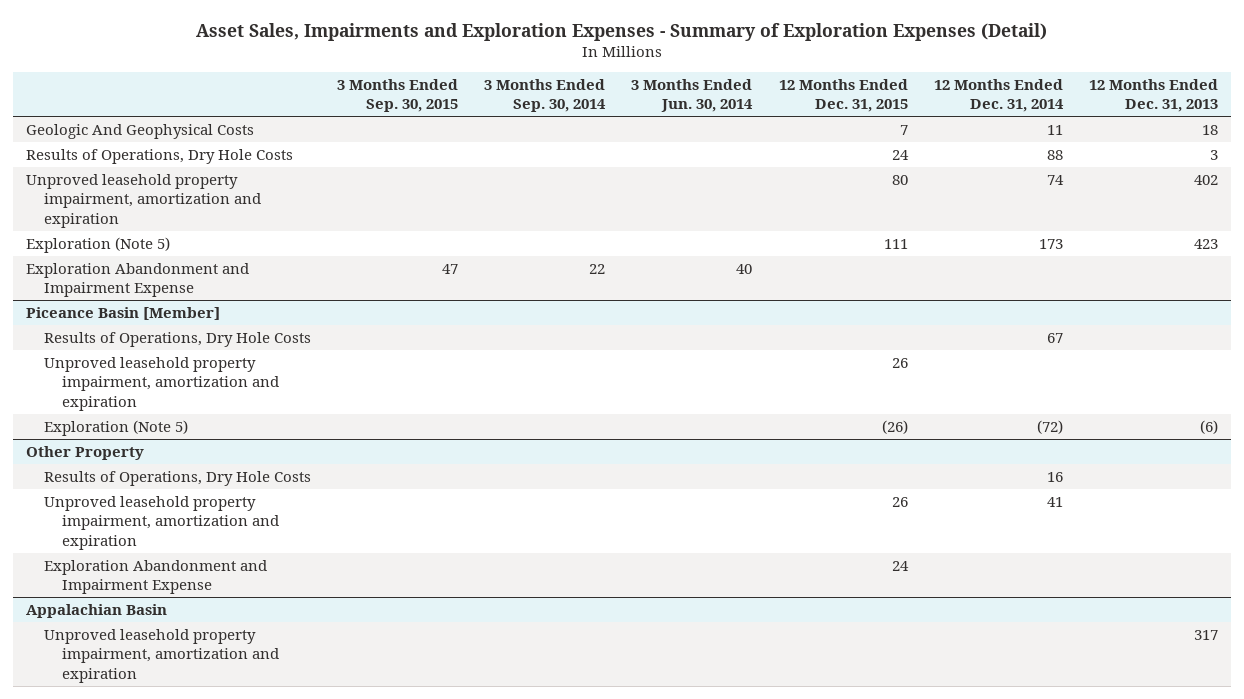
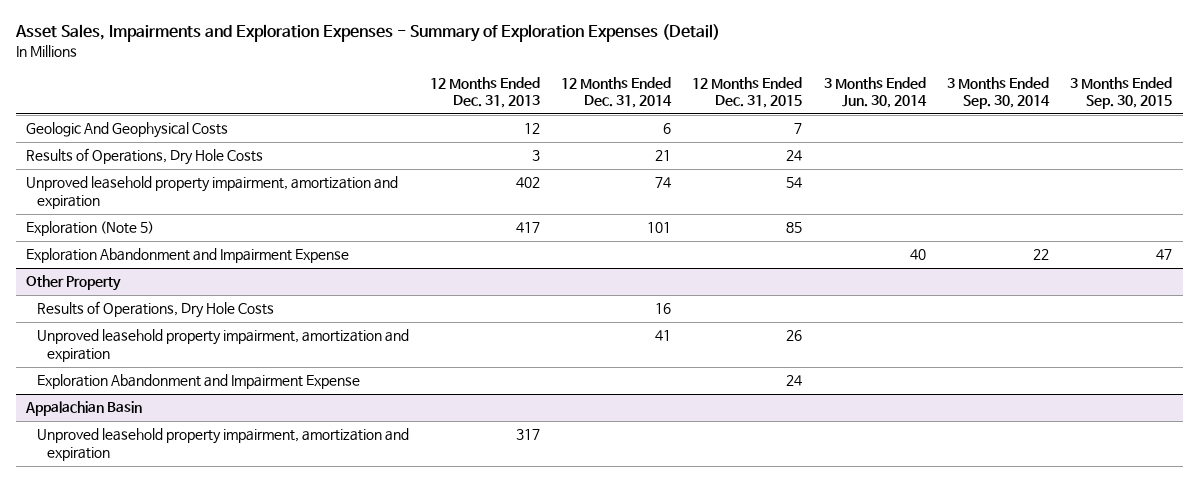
- | 3 Months Ended Sep. 30, 2015 | 3 Months Ended Sep. 30, 2014 | 3 Months Ended Jun. 30, 2014 | 12 Months Ended Dec. 31, 2015 | 12 Months Ended Dec. 31, 2014 | 12 Months Ended Dec. 31, 2013
+ | 12 Months Ended Dec. 31, 2013 | 12 Months Ended Dec. 31, 2014 | 12 Months Ended Dec. 31, 2015 | 3 Months Ended Jun. 30, 2014 | 3 Months Ended Sep. 30, 2014 | 3 Months Ended Sep. 30, 2015
- Geologic And Geophysical Costs | | | | 7 | 11 | 18
- Results of Operations, Dry Hole Costs | | | | 24 | 88 | 3
- Unproved leasehold property impairment, amortization and expiration | | | | 80 | 74 | 402
- Exploration (Note 5) | | | | 111 | 173 | 423
+ Geologic And Geophysical Costs | 12 | 6 | 7 | | |
+ Results of Operations, Dry Hole Costs | 3 | 21 | 24 | | |
+ Unproved leasehold property impairment, amortization and expiration | 402 | 74 | 54 | | |
+ Exploration (Note 5) | 417 | 101 | 85 | | |
- Piceance Basin [Member]
- Results of Operations, Dry Hole Costs | | | | | 67 |
- Unproved leasehold property impairment, amortization and expiration | | | | 26 | |
- Exploration (Note 5) | | | | (26) | (72) | (6)

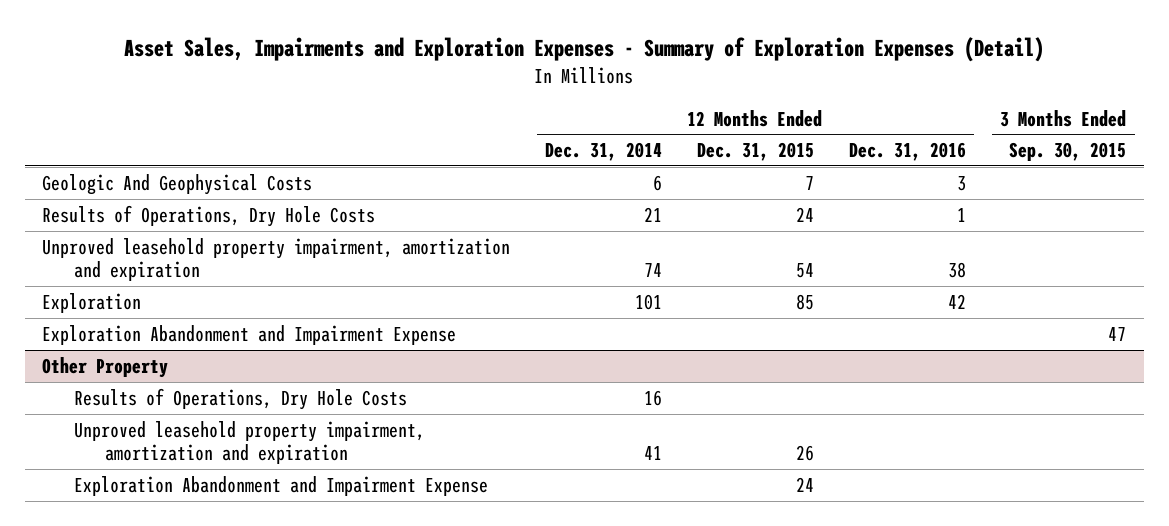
- | 12 Months Ended Dec. 31, 2013 | 12 Months Ended Dec. 31, 2014 | 12 Months Ended Dec. 31, 2015 | 3 Months Ended Jun. 30, 2014 | 3 Months Ended Sep. 30, 2014 | 3 Months Ended Sep. 30, 2015
+ | 12 Months Ended Dec. 31, 2014 | 12 Months Ended Dec. 31, 2015 | 12 Months Ended Dec. 31, 2016 | 3 Months Ended Sep. 30, 2015
- Exploration (Note 5) | 417 | 101 | 85 | | |
+ Exploration | 101 | 85 | 42 |
- Appalachian Basin
- Unproved leasehold property impairment, amortization and expiration | 317 | | | | |

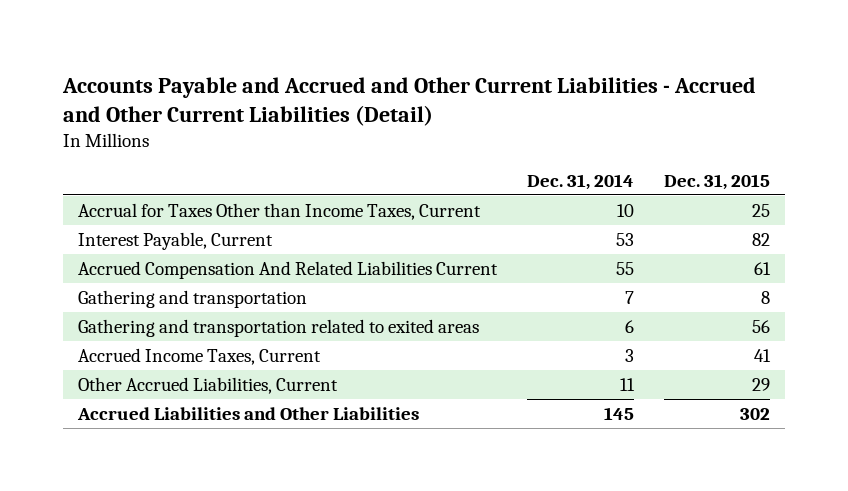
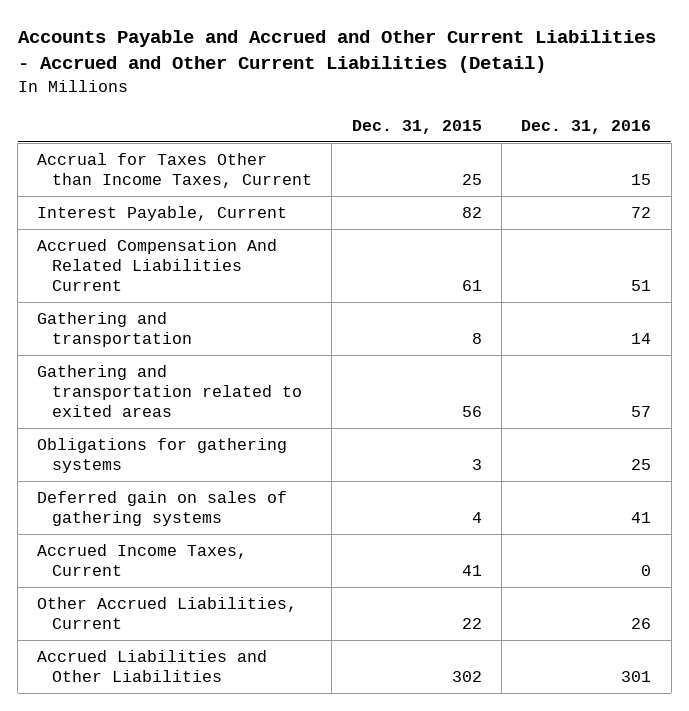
- | Dec. 31, 2014 | Dec. 31, 2015
+ | Dec. 31, 2015 | Dec. 31, 2016
+ Obligations for gathering systems | 3 | 25
+ Deferred gain on sales of gathering systems | 4 | 41
- Other Accrued Liabilities, Current | 11 | 29
+ Other Accrued Liabilities, Current | 22 | 26

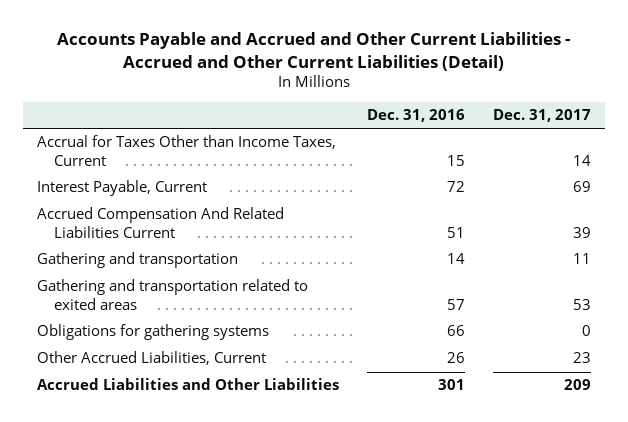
- | Dec. 31, 2015 | Dec. 31, 2016
+ | Dec. 31, 2016 | Dec. 31, 2017
- Obligations for gathering systems | 3 | 25
- Deferred gain on sales of gathering systems | 4 | 41
- Accrued Income Taxes, Current | 41 | 0
+ Obligations for gathering systems | 66 | 0

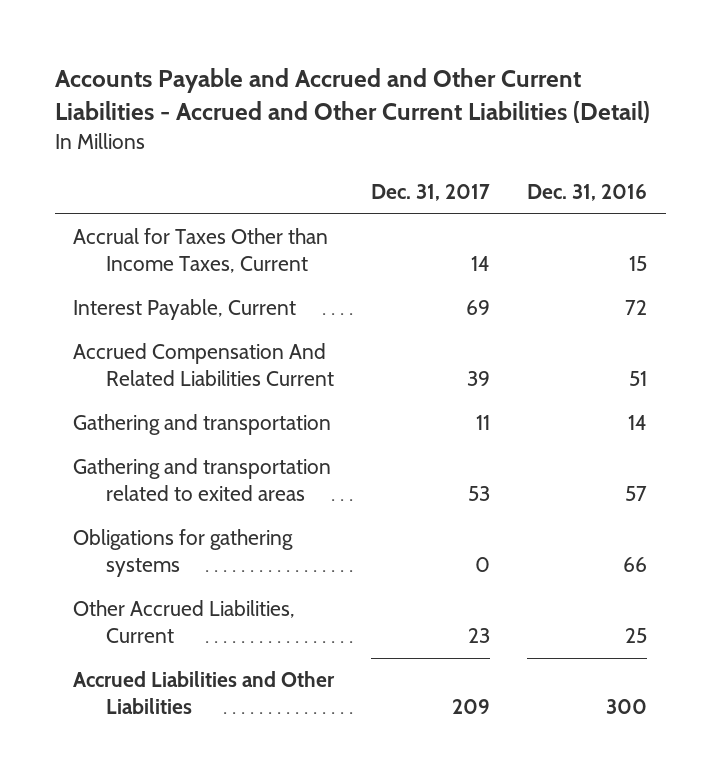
- | Dec. 31, 2016 | Dec. 31, 2017
+ | Dec. 31, 2017 | Dec. 31, 2016
- Other Accrued Liabilities, Current | 26 | 23
- Accrued Liabilities and Other Liabilities | 301 | 209
+ Other Accrued Liabilities, Current | 23 | 25
+ Accrued Liabilities and Other Liabilities | 209 | 300

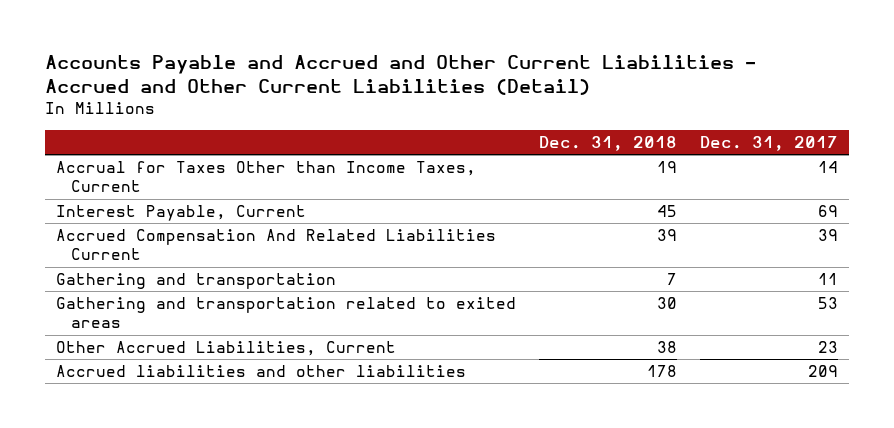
- | Dec. 31, 2017 | Dec. 31, 2016
+ | Dec. 31, 2018 | Dec. 31, 2017
- Obligations for gathering systems | 0 | 66
- Accrued Liabilities and Other Liabilities | 209 | 300
+ Accrued liabilities and other liabilities | 178 | 209

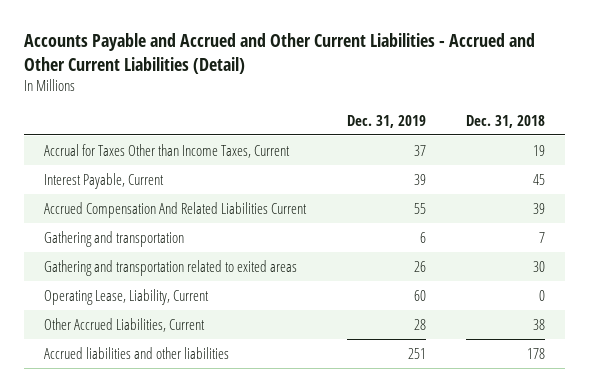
- | Dec. 31, 2018 | Dec. 31, 2017
+ | Dec. 31, 2019 | Dec. 31, 2018
+ Operating Lease, Liability, Current | 60 | 0

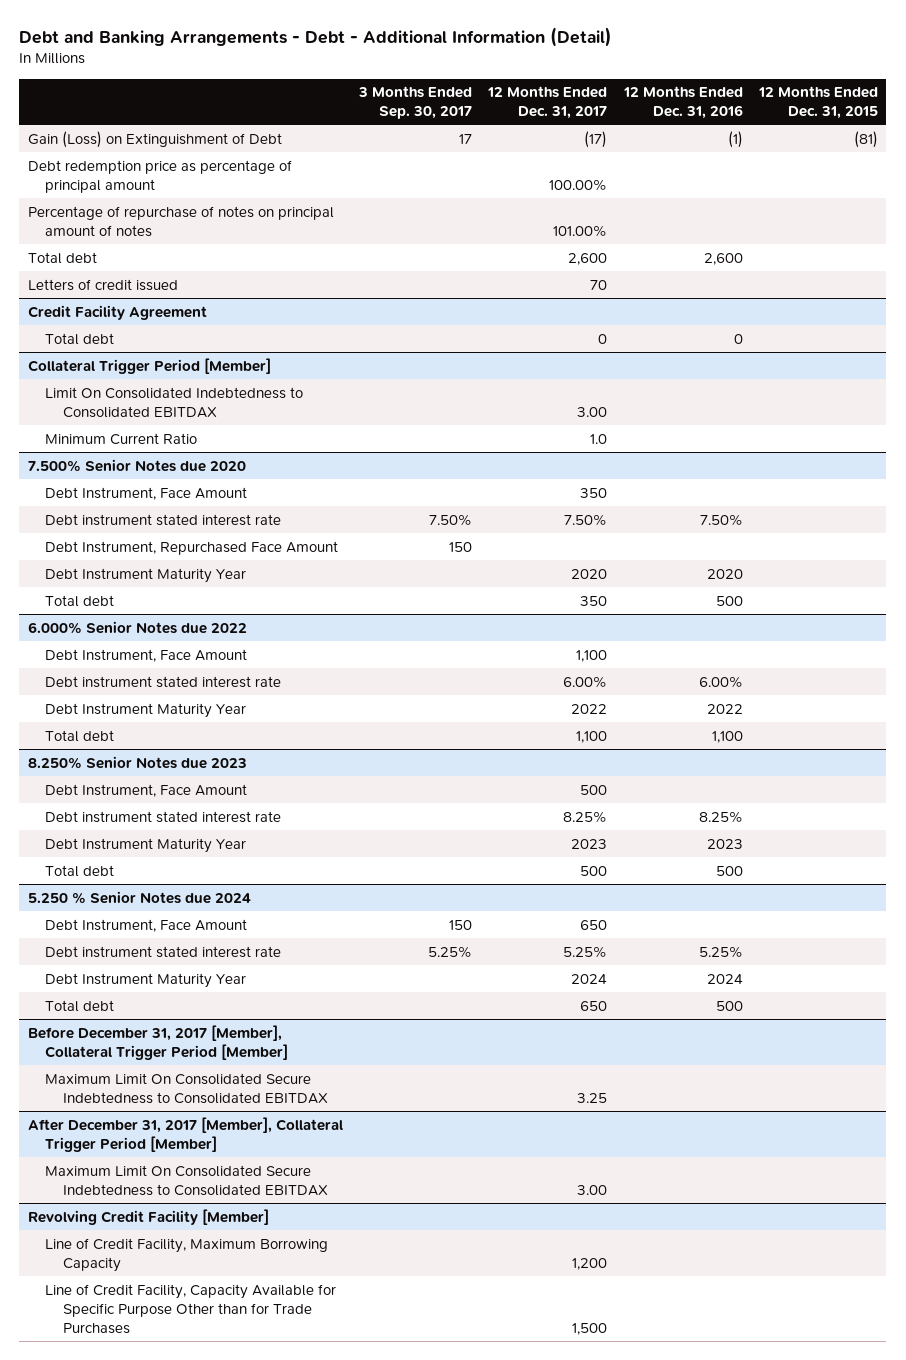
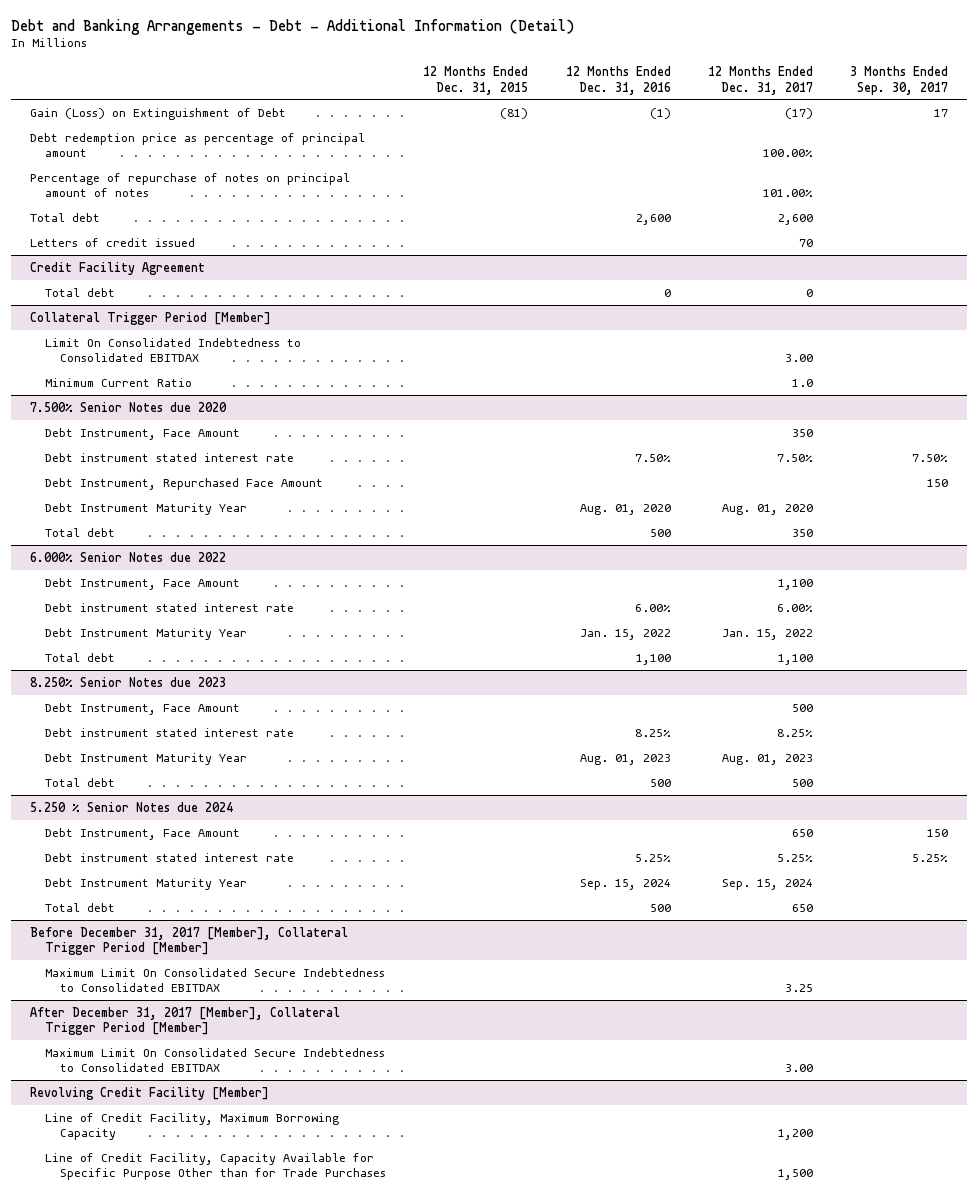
- | 3 Months Ended Sep. 30, 2017 | 12 Months Ended Dec. 31, 2017 | 12 Months Ended Dec. 31, 2016 | 12 Months Ended Dec. 31, 2015
+ | 12 Months Ended Dec. 31, 2015 | 12 Months Ended Dec. 31, 2016 | 12 Months Ended Dec. 31, 2017 | 3 Months Ended Sep. 30, 2017
@ 7.500% Senior Notes due 2020
- Debt Instrument Maturity Year | | 2020 | 2020 |
+ Debt Instrument Maturity Year | | Aug. 01, 2020 | Aug. 01, 2020 |
@ 6.000% Senior Notes due 2022
- Debt Instrument Maturity Year | | 2022 | 2022 |
+ Debt Instrument Maturity Year | | Jan. 15, 2022 | Jan. 15, 2022 |
@ 8.250% Senior Notes due 2023
- Debt Instrument Maturity Year | | 2023 | 2023 |
+ Debt Instrument Maturity Year | | Aug. 01, 2023 | Aug. 01, 2023 |
@ 5.250 % Senior Notes due 2024
- Debt Instrument Maturity Year | | 2024 | 2024 |
+ Debt Instrument Maturity Year | | Sep. 15, 2024 | Sep. 15, 2024 |

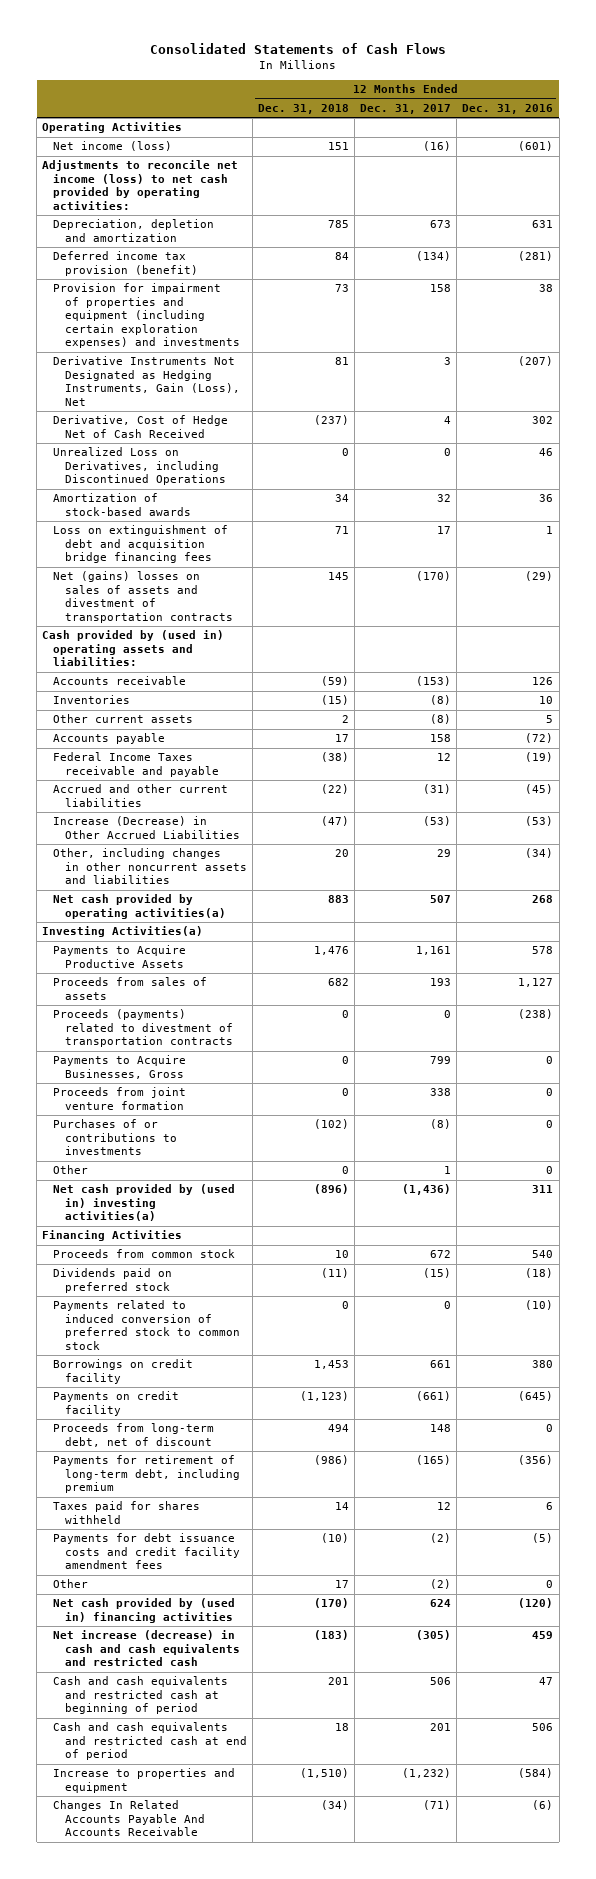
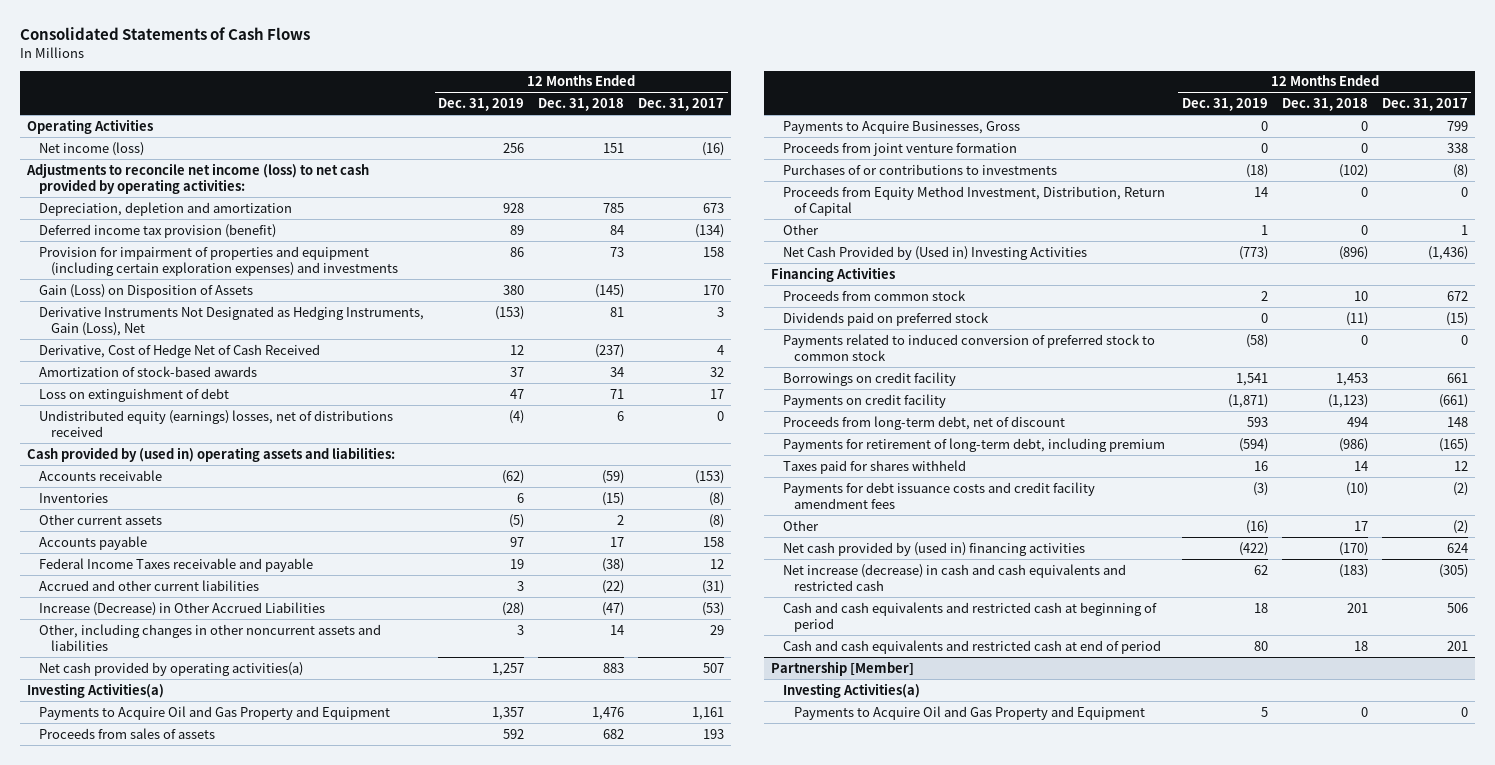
- | 12 Months Ended Dec. 31, 2018 | 12 Months Ended Dec. 31, 2017 | 12 Months Ended Dec. 31, 2016
+ | 12 Months Ended Dec. 31, 2019 | 12 Months Ended Dec. 31, 2018 | 12 Months Ended Dec. 31, 2017
+ Gain (Loss) on Disposition of Assets | 380 | (145) | 170
- Unrealized Loss on Derivatives, including Discontinued Operations | 0 | 0 | 46
- Loss on extinguishment of debt and acquisition bridge financing fees | 71 | 17 | 1
- Net (gains) losses on sales of assets and divestment of transportation contracts | 145 | (170) | (29)
+ Loss on extinguishment of debt | 47 | 71 | 17
+ Undistributed equity (earnings) losses, net of distributions received | (4) | 6 | 0
- Other, including changes in other noncurrent assets and liabilities | 20 | 29 | (34)
+ Other, including changes in other noncurrent assets and liabilities | 3 | 14 | 29
- Payments to Acquire Productive Assets | 1,476 | 1,161 | 578
+ Payments to Acquire Oil and Gas Property and Equipment | 1,357 | 1,476 | 1,161
- Proceeds (payments) related to divestment of transportation contracts | 0 | 0 | (238)
+ Proceeds from Equity Method Investment, Distribution, Return of Capital | 14 | 0 | 0
- Net cash provided by (used in) investing activities(a) | (896) | (1,436) | 311
+ Net Cash Provided by (Used in) Investing Activities | (773) | (896) | (1,436)
- Increase to properties and equipment | (1,510) | (1,232) | (584)
- Changes In Related Accounts Payable And Accounts Receivable | (34) | (71) | (6)
+ Partnership [Member]
+ Investing Activities(a)
+ Payments to Acquire Oil and Gas Property and Equipment | 5 | 0 | 0

